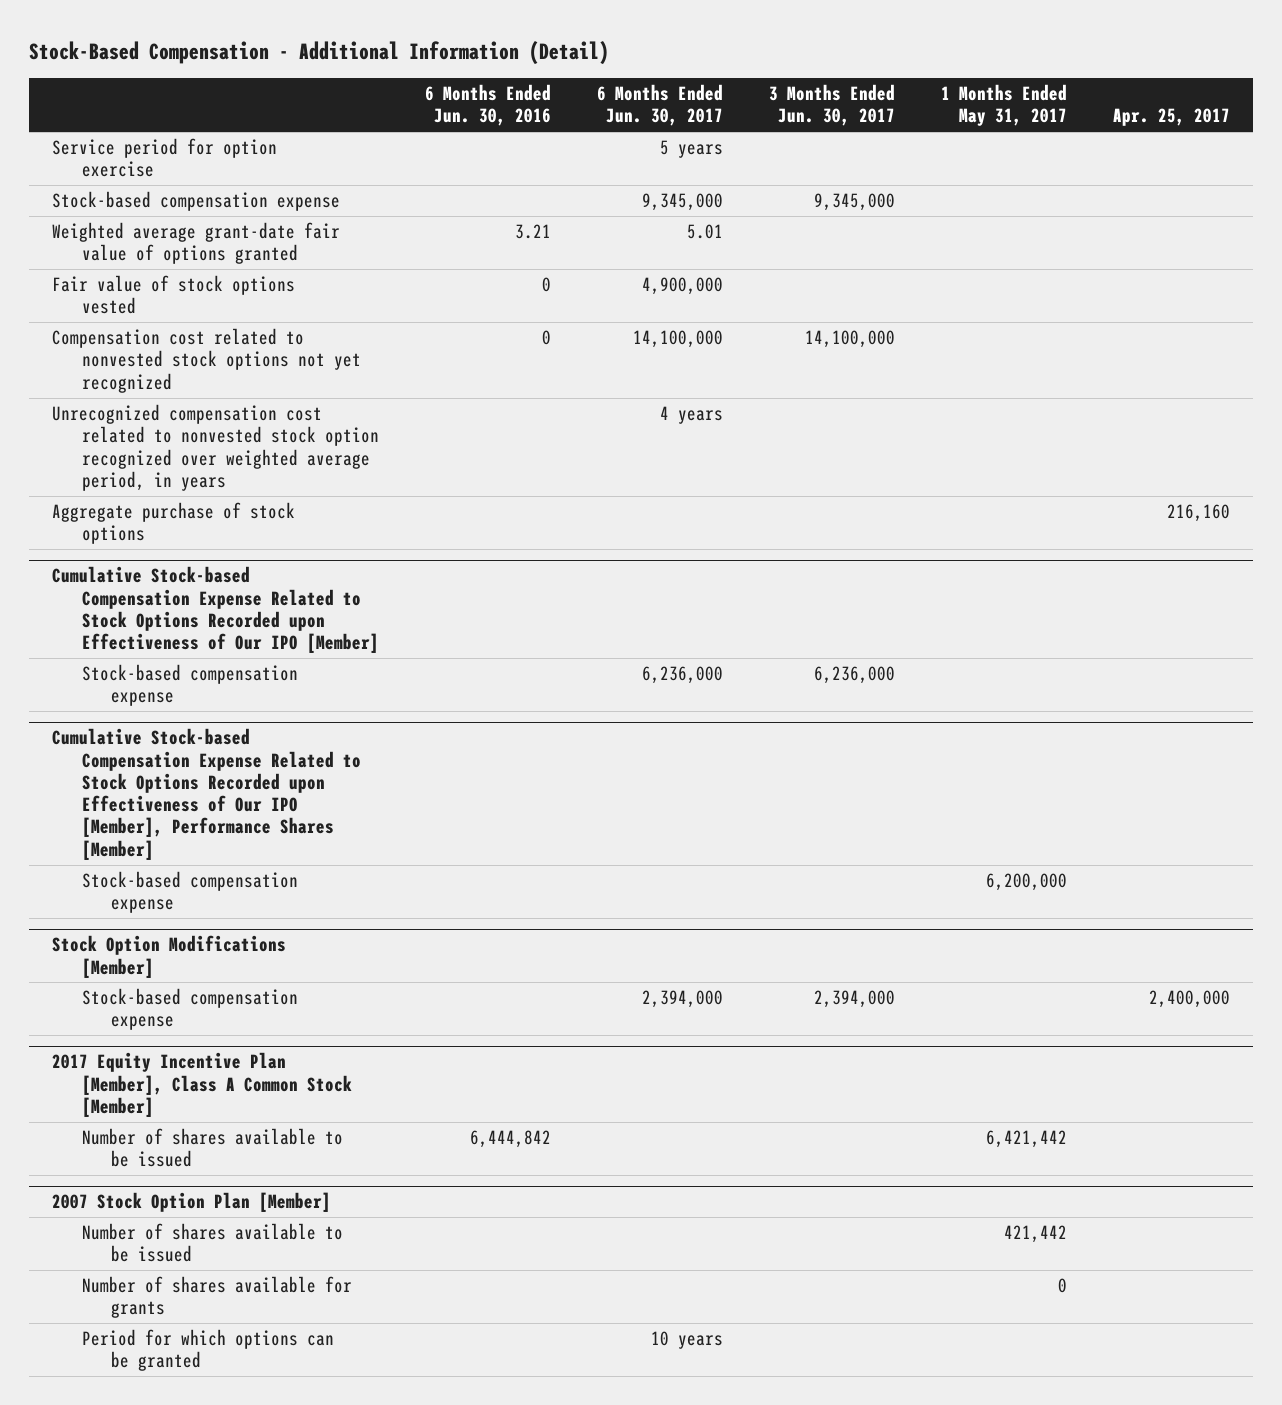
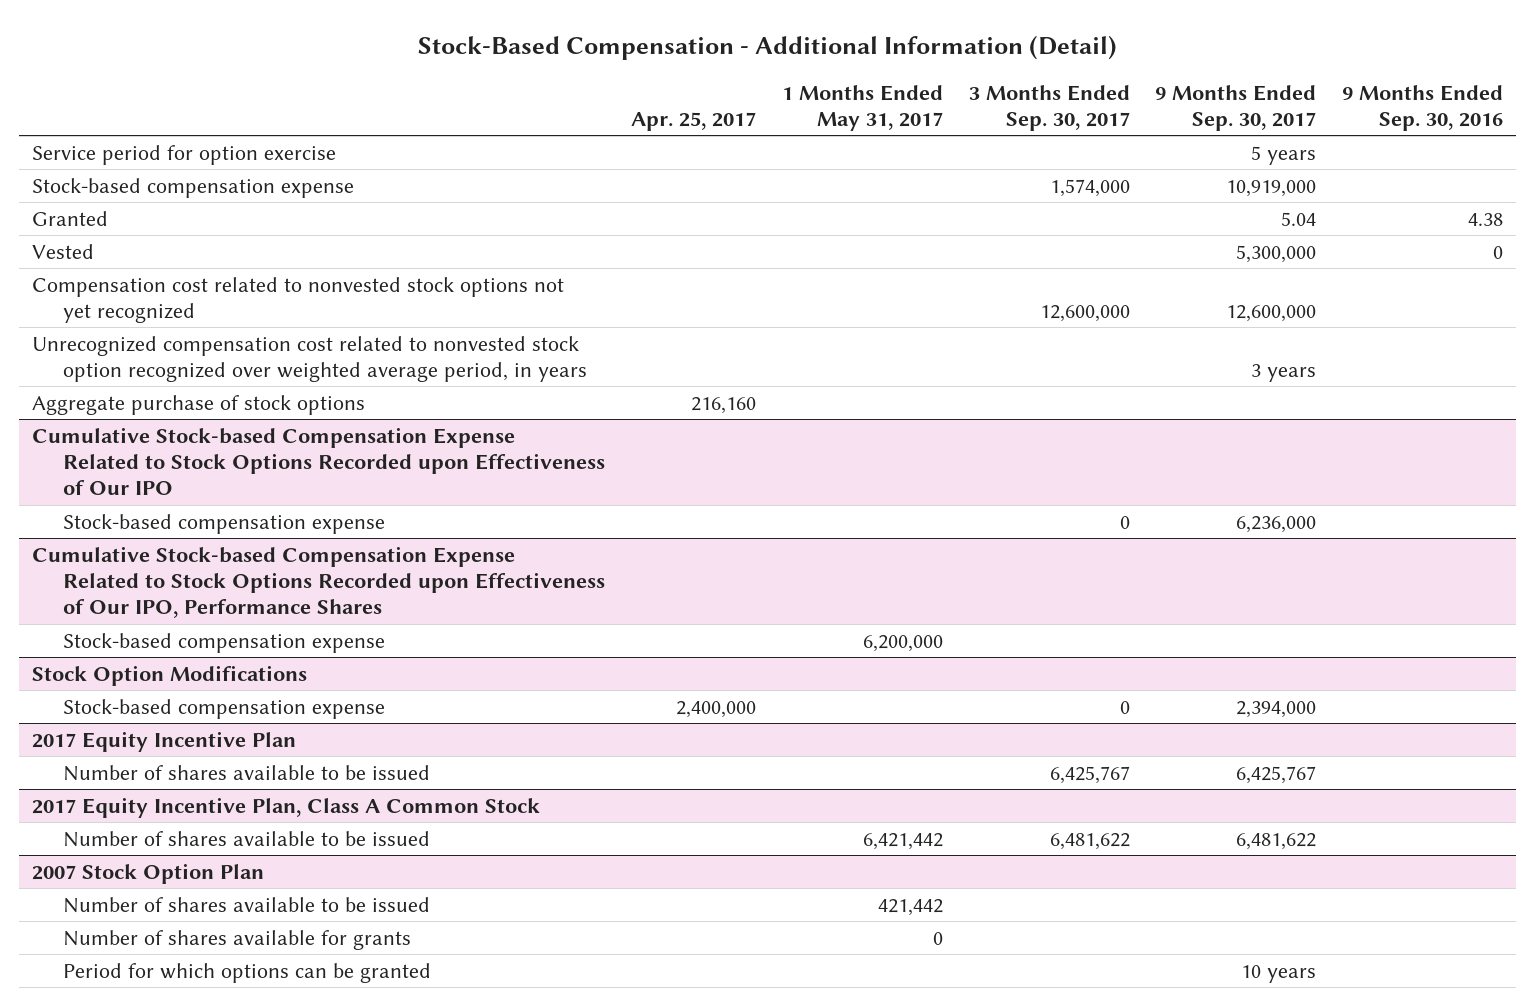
- | 6 Months Ended Jun. 30, 2016 | 6 Months Ended Jun. 30, 2017 | 3 Months Ended Jun. 30, 2017 | 1 Months Ended May 31, 2017 | Apr. 25, 2017
+ | Apr. 25, 2017 | 1 Months Ended May 31, 2017 | 3 Months Ended Sep. 30, 2017 | 9 Months Ended Sep. 30, 2017 | 9 Months Ended Sep. 30, 2016
- Weighted average grant-date fair value of options granted | 3.21 | 5.01 | | |
- Fair value of stock options vested | 0 | 4,900,000 | | |
+ Granted | | | | 5.04 | 4.38
+ Vested | | | | 5,300,000 | 0
- Cumulative Stock-based Compensation Expense Related to Stock Options Recorded upon Effectiveness of Our IPO [Member]
+ Cumulative Stock-based Compensation Expense Related to Stock Options Recorded upon Effectiveness of Our IPO
- Cumulative Stock-based Compensation Expense Related to Stock Options Recorded upon Effectiveness of Our IPO [Member], Performance Shares [Member]
+ Cumulative Stock-based Compensation Expense Related to Stock Options Recorded upon Effectiveness of Our IPO, Performance Shares
- Stock Option Modifications [Member]
+ Stock Option Modifications
- 2017 Equity Incentive Plan [Member], Class A Common Stock [Member]
+ 2017 Equity Incentive Plan
+ Number of shares available to be issued | | | 6,425,767 | 6,425,767 |
+ 2017 Equity Incentive Plan, Class A Common Stock
- 2007 Stock Option Plan [Member]
+ 2007 Stock Option Plan

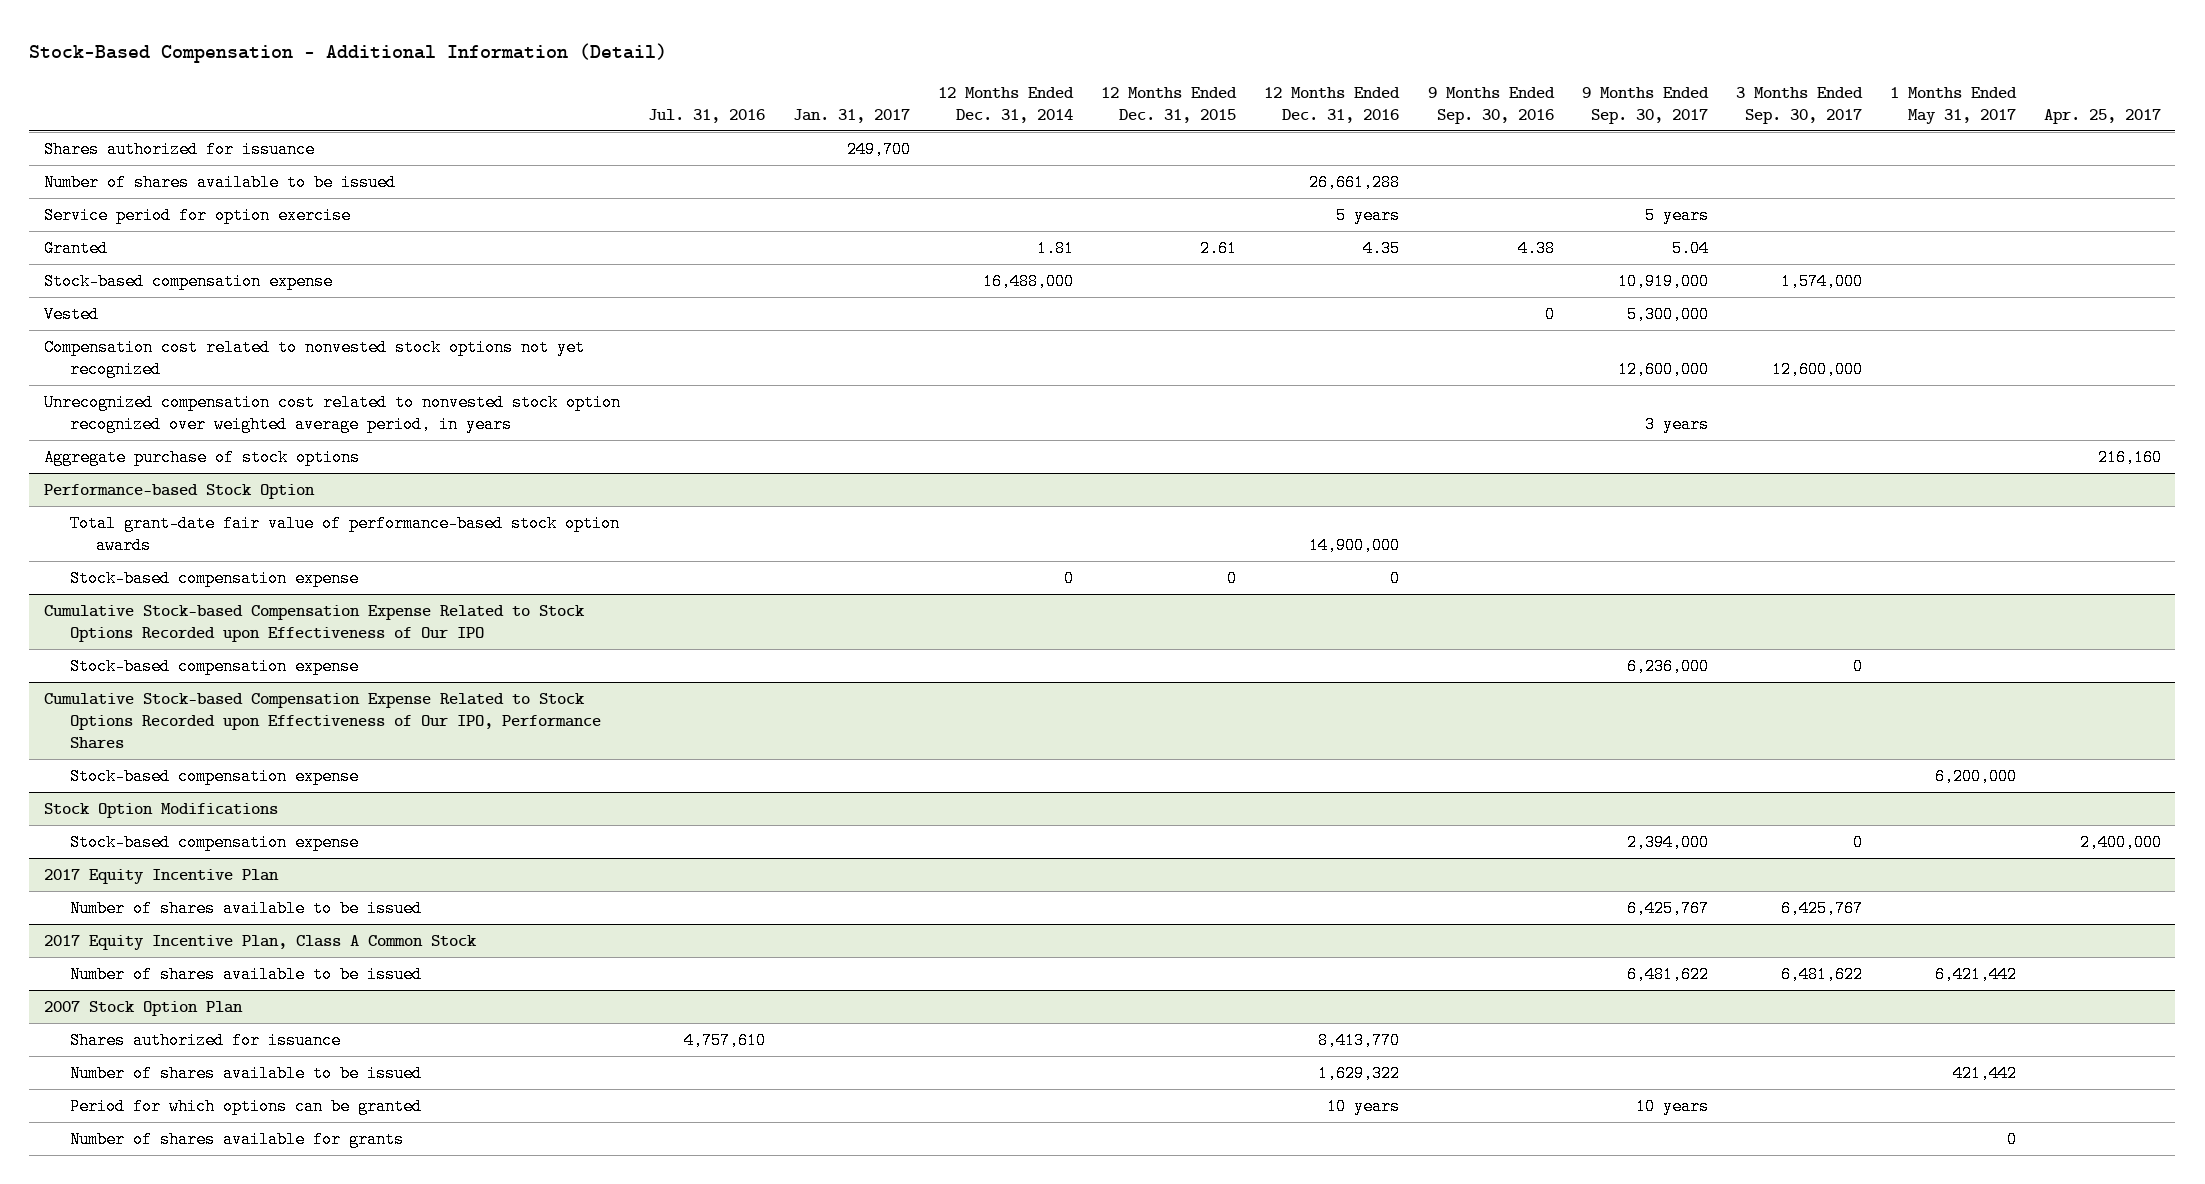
- | Apr. 25, 2017 | 1 Months Ended May 31, 2017 | 3 Months Ended Sep. 30, 2017 | 9 Months Ended Sep. 30, 2017 | 9 Months Ended Sep. 30, 2016
+ | Jul. 31, 2016 | Jan. 31, 2017 | 12 Months Ended Dec. 31, 2014 | 12 Months Ended Dec. 31, 2015 | 12 Months Ended Dec. 31, 2016 | 9 Months Ended Sep. 30, 2016 | 9 Months Ended Sep. 30, 2017 | 3 Months Ended Sep. 30, 2017 | 1 Months Ended May 31, 2017 | Apr. 25, 2017
+ Shares authorized for issuance | | 249,700 | | | | | | | |
+ Number of shares available to be issued | | | | | 26,661,288 | | | | |
moved down: Stock-based compensation expense | | | 16,488,000 | | | | 10,919,000 | 1,574,000 | |
+ Performance-based Stock Option
+ Total grant-date fair value of performance-based stock option awards | | | | | 14,900,000 | | | | |
+ Stock-based compensation expense | | | 0 | 0 | 0 | | | | |
@ 2007 Stock Option Plan
+ Shares authorized for issuance | 4,757,610 | | | | 8,413,770 | | | | |
moved down: Number of shares available for grants | | | | | | | | | 0 |

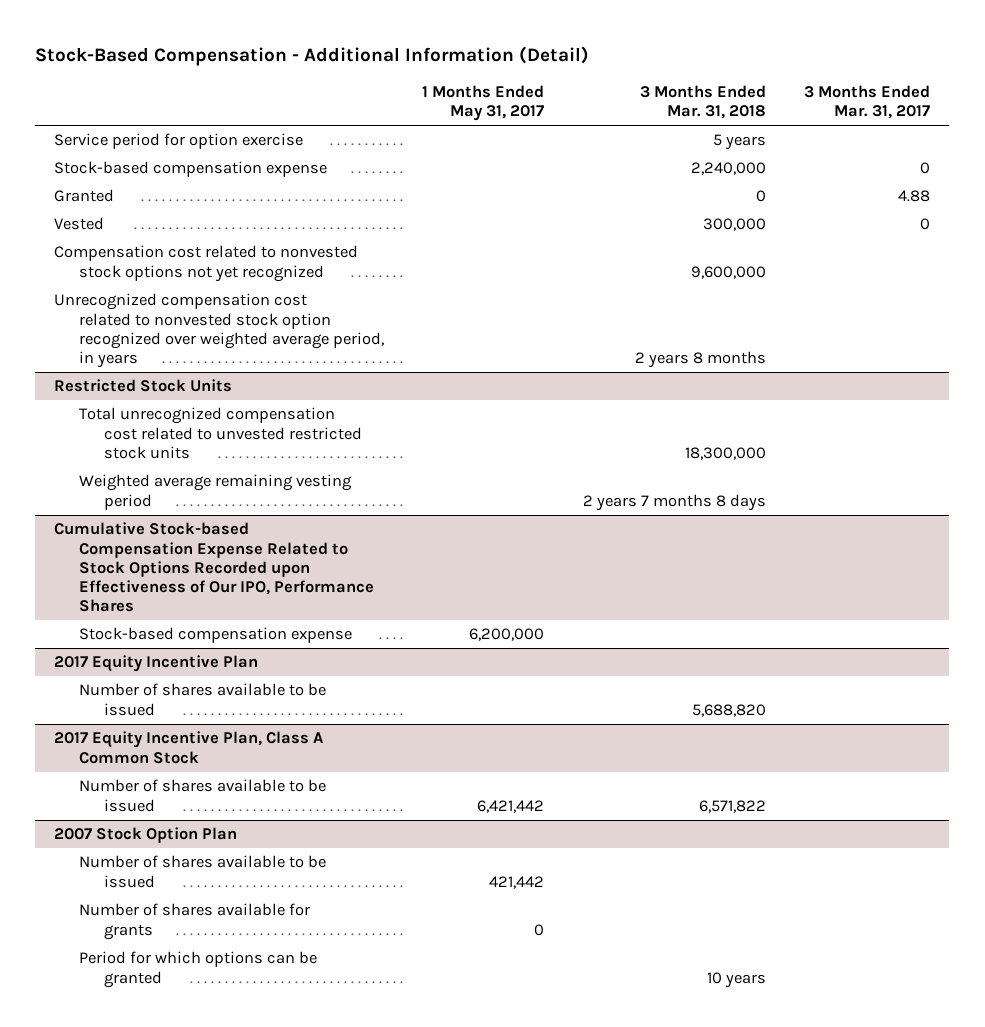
- | Jul. 31, 2016 | Jan. 31, 2017 | 12 Months Ended Dec. 31, 2014 | 12 Months Ended Dec. 31, 2015 | 12 Months Ended Dec. 31, 2016 | 9 Months Ended Sep. 30, 2016 | 9 Months Ended Sep. 30, 2017 | 3 Months Ended Sep. 30, 2017 | 1 Months Ended May 31, 2017 | Apr. 25, 2017
+ | 1 Months Ended May 31, 2017 | 3 Months Ended Mar. 31, 2018 | 3 Months Ended Mar. 31, 2017
- Shares authorized for issuance | | 249,700 | | | | | | | |
- Number of shares available to be issued | | | | | 26,661,288 | | | | |
moved down: Granted | | 0 | 4.88
- Aggregate purchase of stock options | | | | | | | | | | 216,160
- Performance-based Stock Option
- Total grant-date fair value of performance-based stock option awards | | | | | 14,900,000 | | | | |
- Stock-based compensation expense | | | 0 | 0 | 0 | | | | |
- Cumulative Stock-based Compensation Expense Related to Stock Options Recorded upon Effectiveness of Our IPO
- Stock-based compensation expense | | | | | | | 6,236,000 | 0 | |
+ Restricted Stock Units
+ Total unrecognized compensation cost related to unvested restricted stock units | | 18,300,000 |
+ Weighted average remaining vesting period | | 2 years 7 months 8 days |
- Stock Option Modifications
- Stock-based compensation expense | | | | | | | 2,394,000 | 0 | | 2,400,000
@ 2007 Stock Option Plan
- Shares authorized for issuance | 4,757,610 | | | | 8,413,770 | | | | |
moved down: Period for which options can be granted | | 10 years |

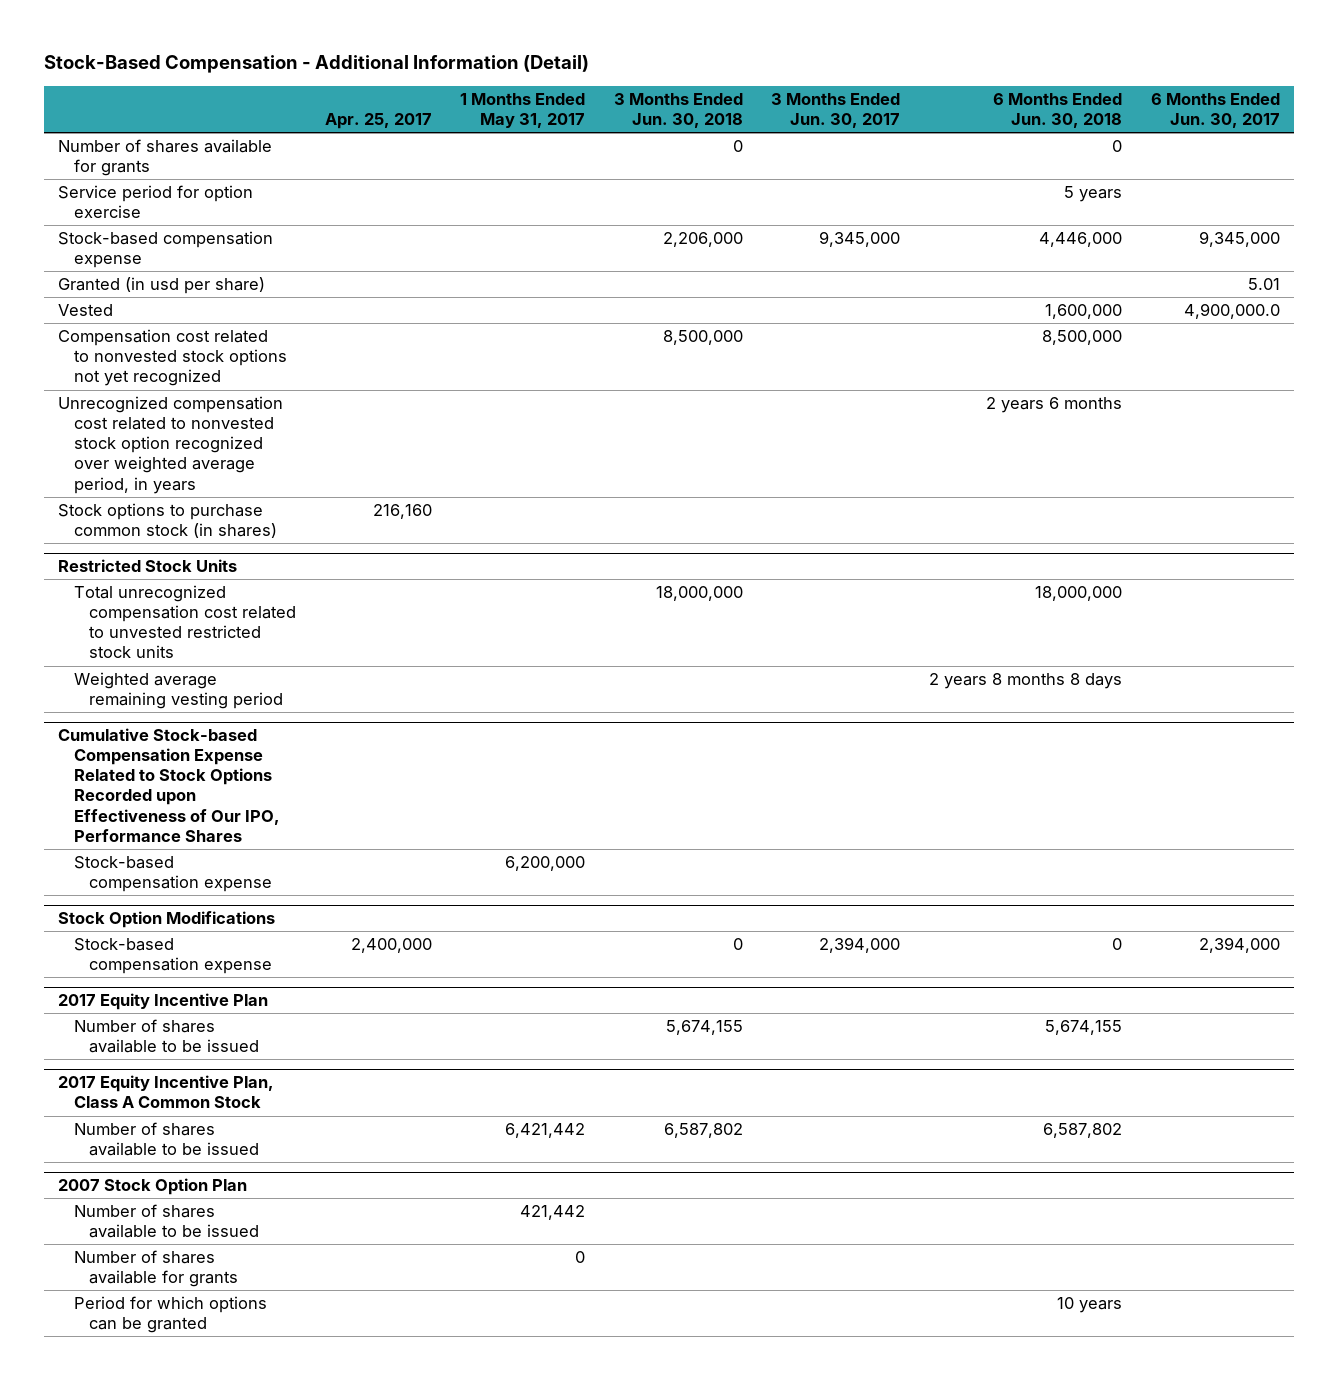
- | 1 Months Ended May 31, 2017 | 3 Months Ended Mar. 31, 2018 | 3 Months Ended Mar. 31, 2017
+ | Apr. 25, 2017 | 1 Months Ended May 31, 2017 | 3 Months Ended Jun. 30, 2018 | 3 Months Ended Jun. 30, 2017 | 6 Months Ended Jun. 30, 2018 | 6 Months Ended Jun. 30, 2017
+ Number of shares available for grants | | | 0 | | 0 |
- Granted | | 0 | 4.88
+ Granted (in usd per share) | | | | | | 5.01
+ Stock options to purchase common stock (in shares) | 216,160 | | | | |
+ Stock Option Modifications
+ Stock-based compensation expense | 2,400,000 | | 0 | 2,394,000 | 0 | 2,394,000

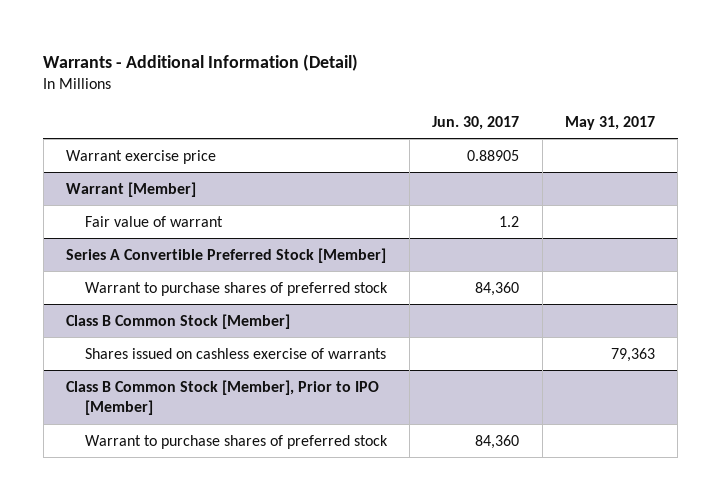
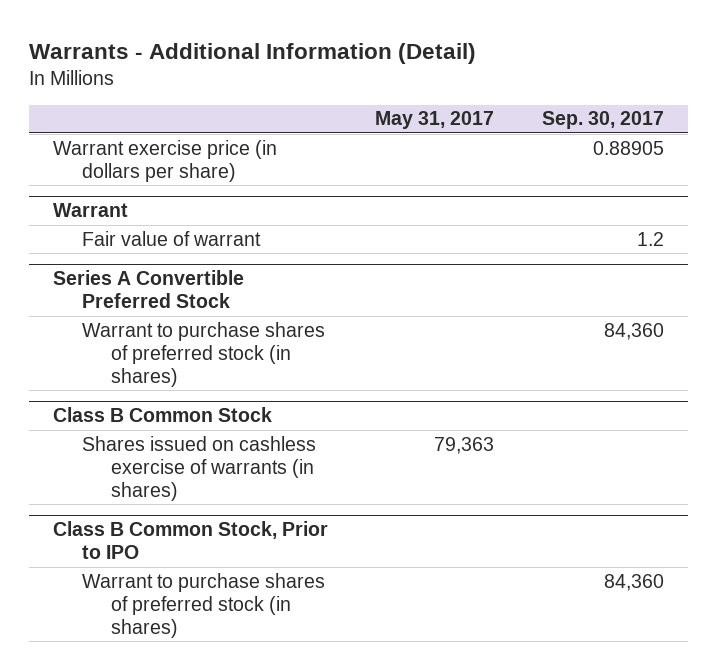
- | Jun. 30, 2017 | May 31, 2017
+ | May 31, 2017 | Sep. 30, 2017
- Warrant exercise price | 0.88905 |
- Warrant [Member]
+ Warrant exercise price (in dollars per share) | | 0.88905
+ Warrant
- Series A Convertible Preferred Stock [Member]
- Warrant to purchase shares of preferred stock | 84,360 |
- Class B Common Stock [Member]
- Shares issued on cashless exercise of warrants | | 79,363
- Class B Common Stock [Member], Prior to IPO [Member]
- Warrant to purchase shares of preferred stock | 84,360 |
+ Series A Convertible Preferred Stock
+ Warrant to purchase shares of preferred stock (in shares) | | 84,360
+ Class B Common Stock
+ Shares issued on cashless exercise of warrants (in shares) | 79,363 |
+ Class B Common Stock, Prior to IPO
+ Warrant to purchase shares of preferred stock (in shares) | | 84,360

